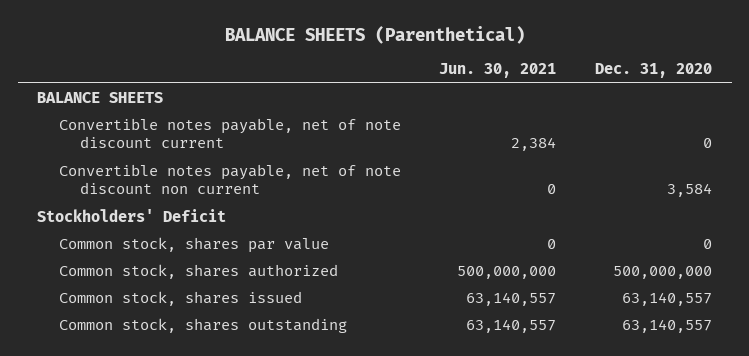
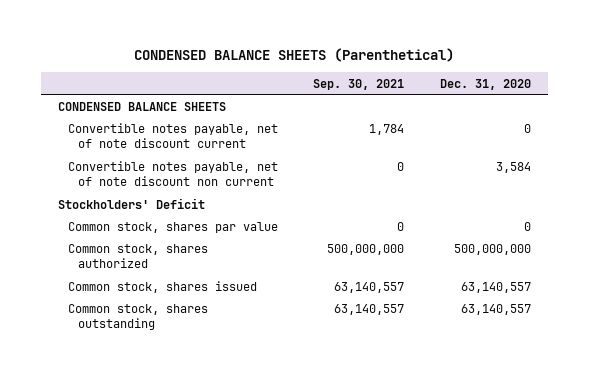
- BALANCE SHEETS (Parenthetical)
+ CONDENSED BALANCE SHEETS (Parenthetical)
- | Jun. 30, 2021 | Dec. 31, 2020
+ | Sep. 30, 2021 | Dec. 31, 2020
- BALANCE SHEETS
+ CONDENSED BALANCE SHEETS

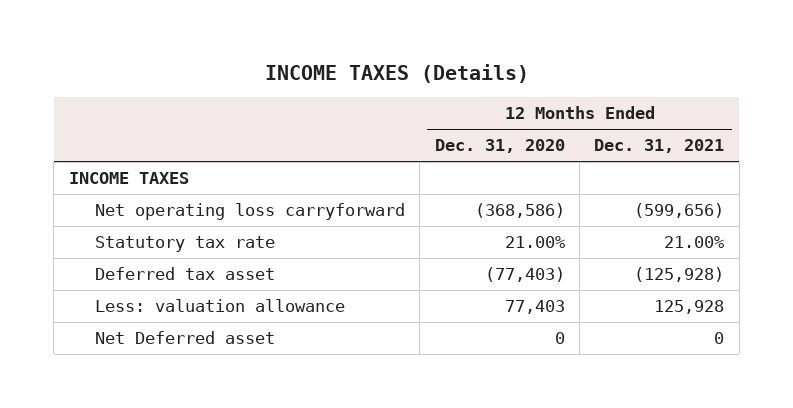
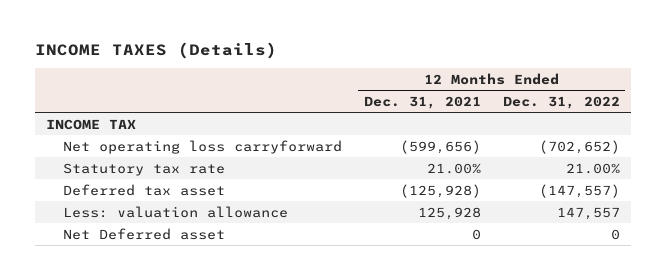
- | 12 Months Ended Dec. 31, 2020 | 12 Months Ended Dec. 31, 2021
+ | 12 Months Ended Dec. 31, 2021 | 12 Months Ended Dec. 31, 2022
- INCOME TAXES
+ INCOME TAX

